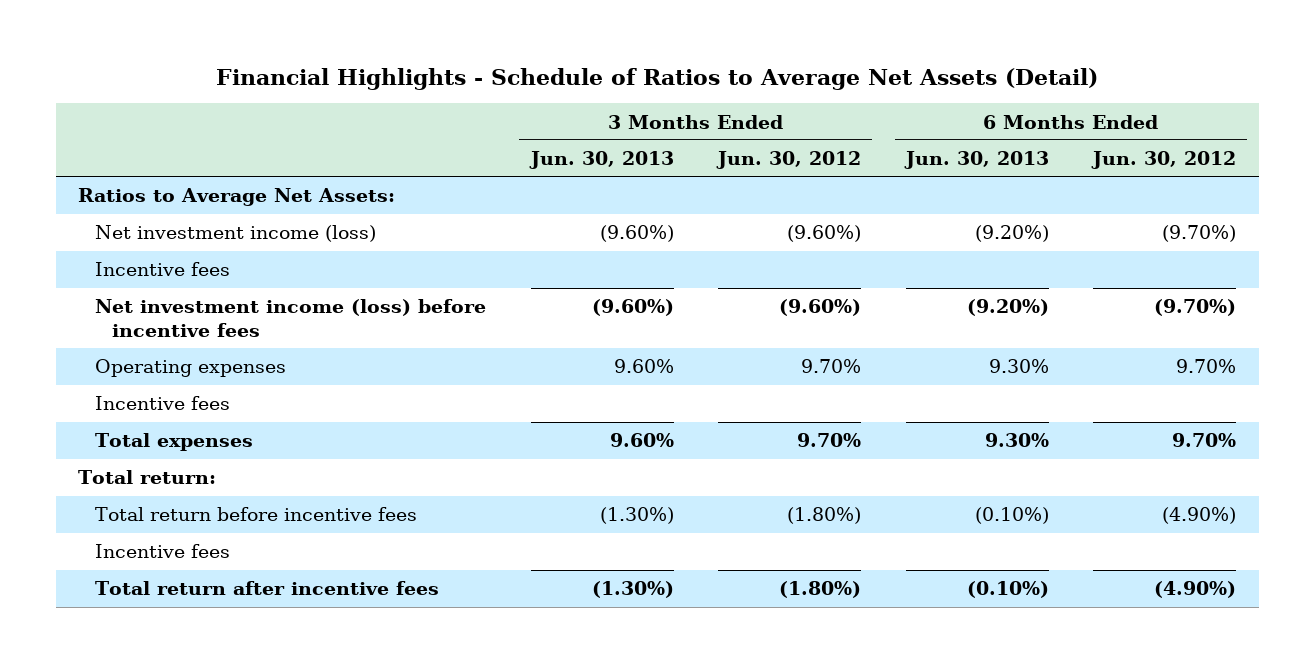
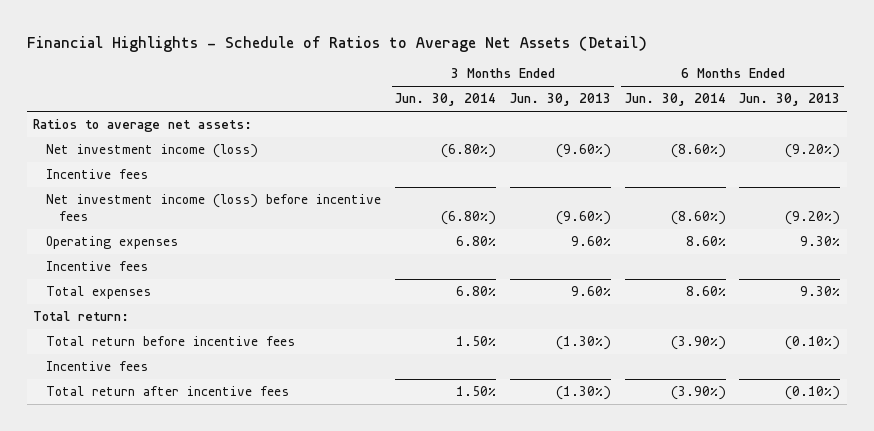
- | 3 Months Ended Jun. 30, 2013 | 3 Months Ended Jun. 30, 2012 | 6 Months Ended Jun. 30, 2013 | 6 Months Ended Jun. 30, 2012
+ | 3 Months Ended Jun. 30, 2014 | 3 Months Ended Jun. 30, 2013 | 6 Months Ended Jun. 30, 2014 | 6 Months Ended Jun. 30, 2013
- Ratios to Average Net Assets:
+ Ratios to average net assets:

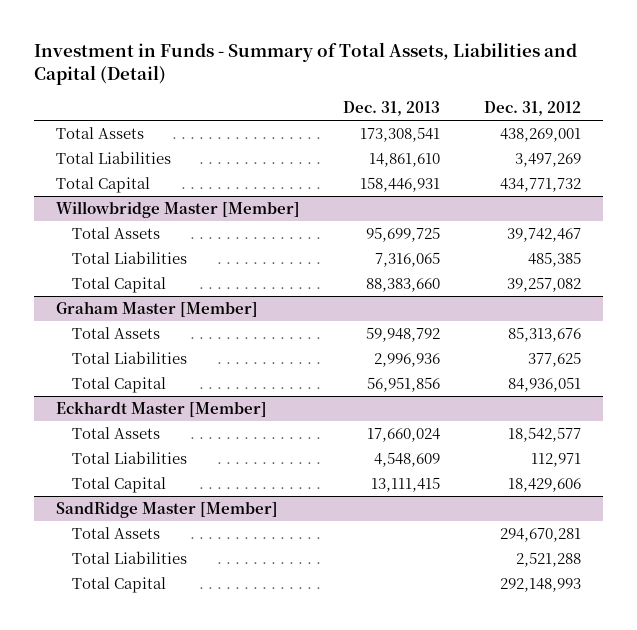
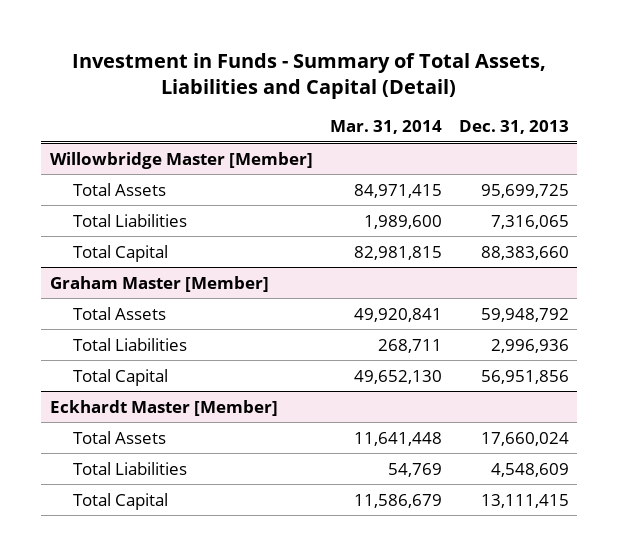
- | Dec. 31, 2013 | Dec. 31, 2012
+ | Mar. 31, 2014 | Dec. 31, 2013
- Total Assets | 173,308,541 | 438,269,001
- Total Liabilities | 14,861,610 | 3,497,269
- Total Capital | 158,446,931 | 434,771,732
- SandRidge Master [Member]
- Total Assets | | 294,670,281
- Total Liabilities | | 2,521,288
- Total Capital | | 292,148,993

